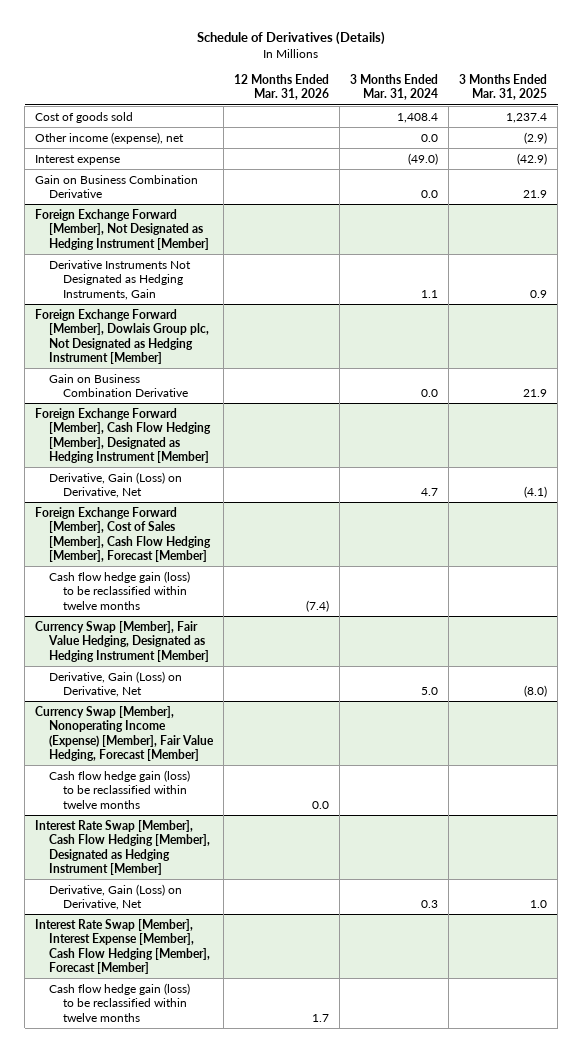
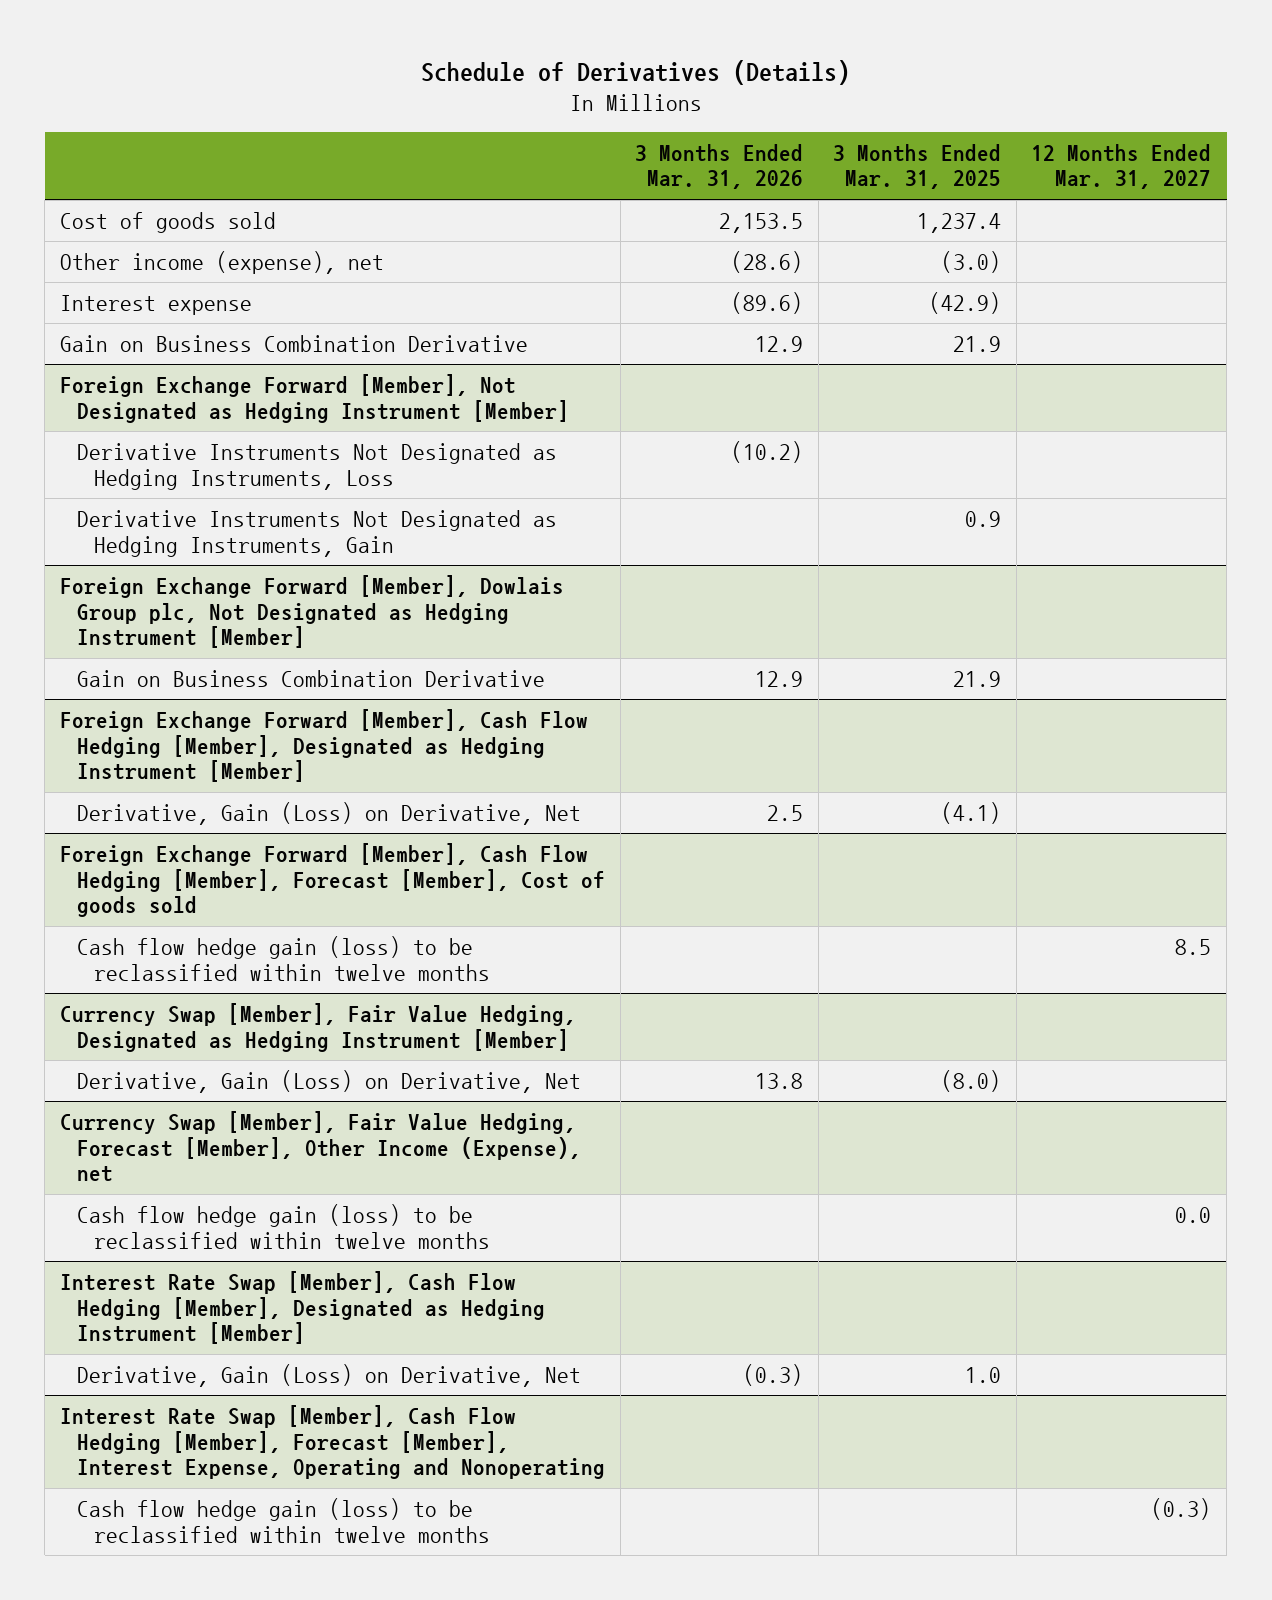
- | 12 Months Ended Mar. 31, 2026 | 3 Months Ended Mar. 31, 2024 | 3 Months Ended Mar. 31, 2025
+ | 3 Months Ended Mar. 31, 2026 | 3 Months Ended Mar. 31, 2025 | 12 Months Ended Mar. 31, 2027
- Other income (expense), net | | 0.0 | (2.9)
+ Other income (expense), net | (28.6) | (3.0) |
@ Foreign Exchange Forward [Member], Not Designated as Hedging Instrument [Member]
+ Derivative Instruments Not Designated as Hedging Instruments, Loss | (10.2) | |
- Foreign Exchange Forward [Member], Cost of Sales [Member], Cash Flow Hedging [Member], Forecast [Member]
+ Foreign Exchange Forward [Member], Cash Flow Hedging [Member], Forecast [Member], Cost of goods sold
- Currency Swap [Member], Nonoperating Income (Expense) [Member], Fair Value Hedging, Forecast [Member]
+ Currency Swap [Member], Fair Value Hedging, Forecast [Member], Other Income (Expense), net
- Interest Rate Swap [Member], Interest Expense [Member], Cash Flow Hedging [Member], Forecast [Member]
+ Interest Rate Swap [Member], Cash Flow Hedging [Member], Forecast [Member], Interest Expense, Operating and Nonoperating

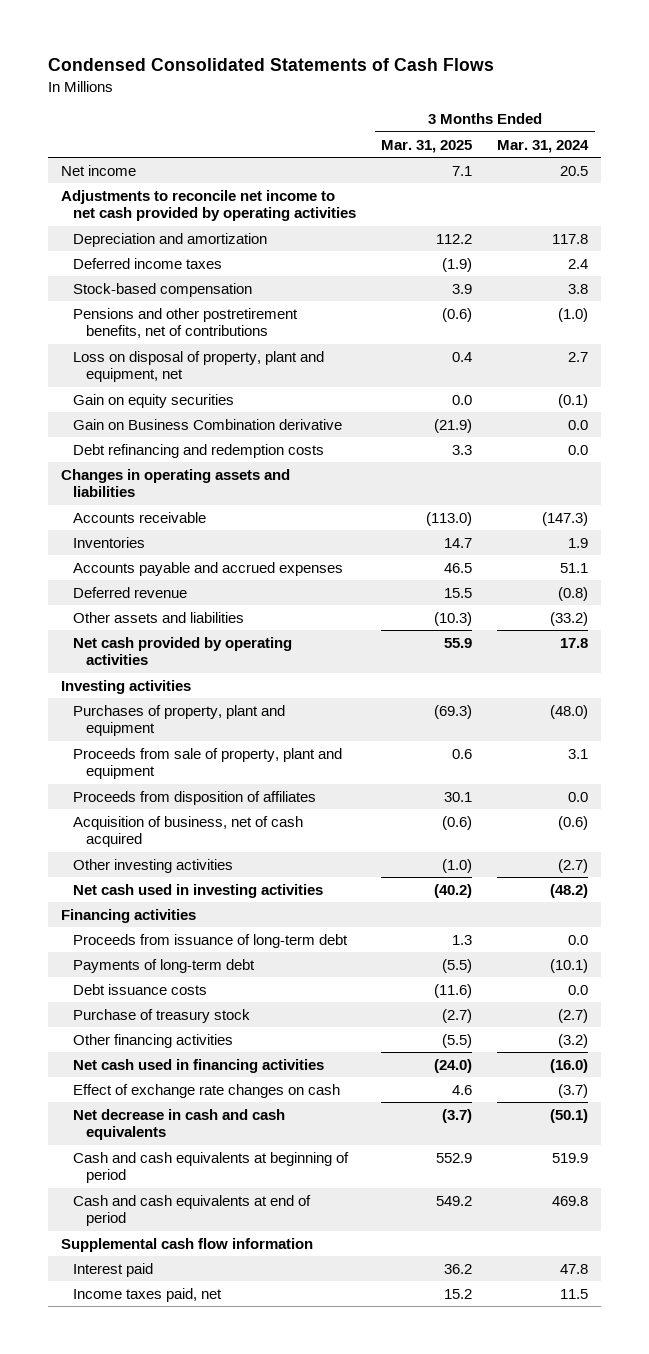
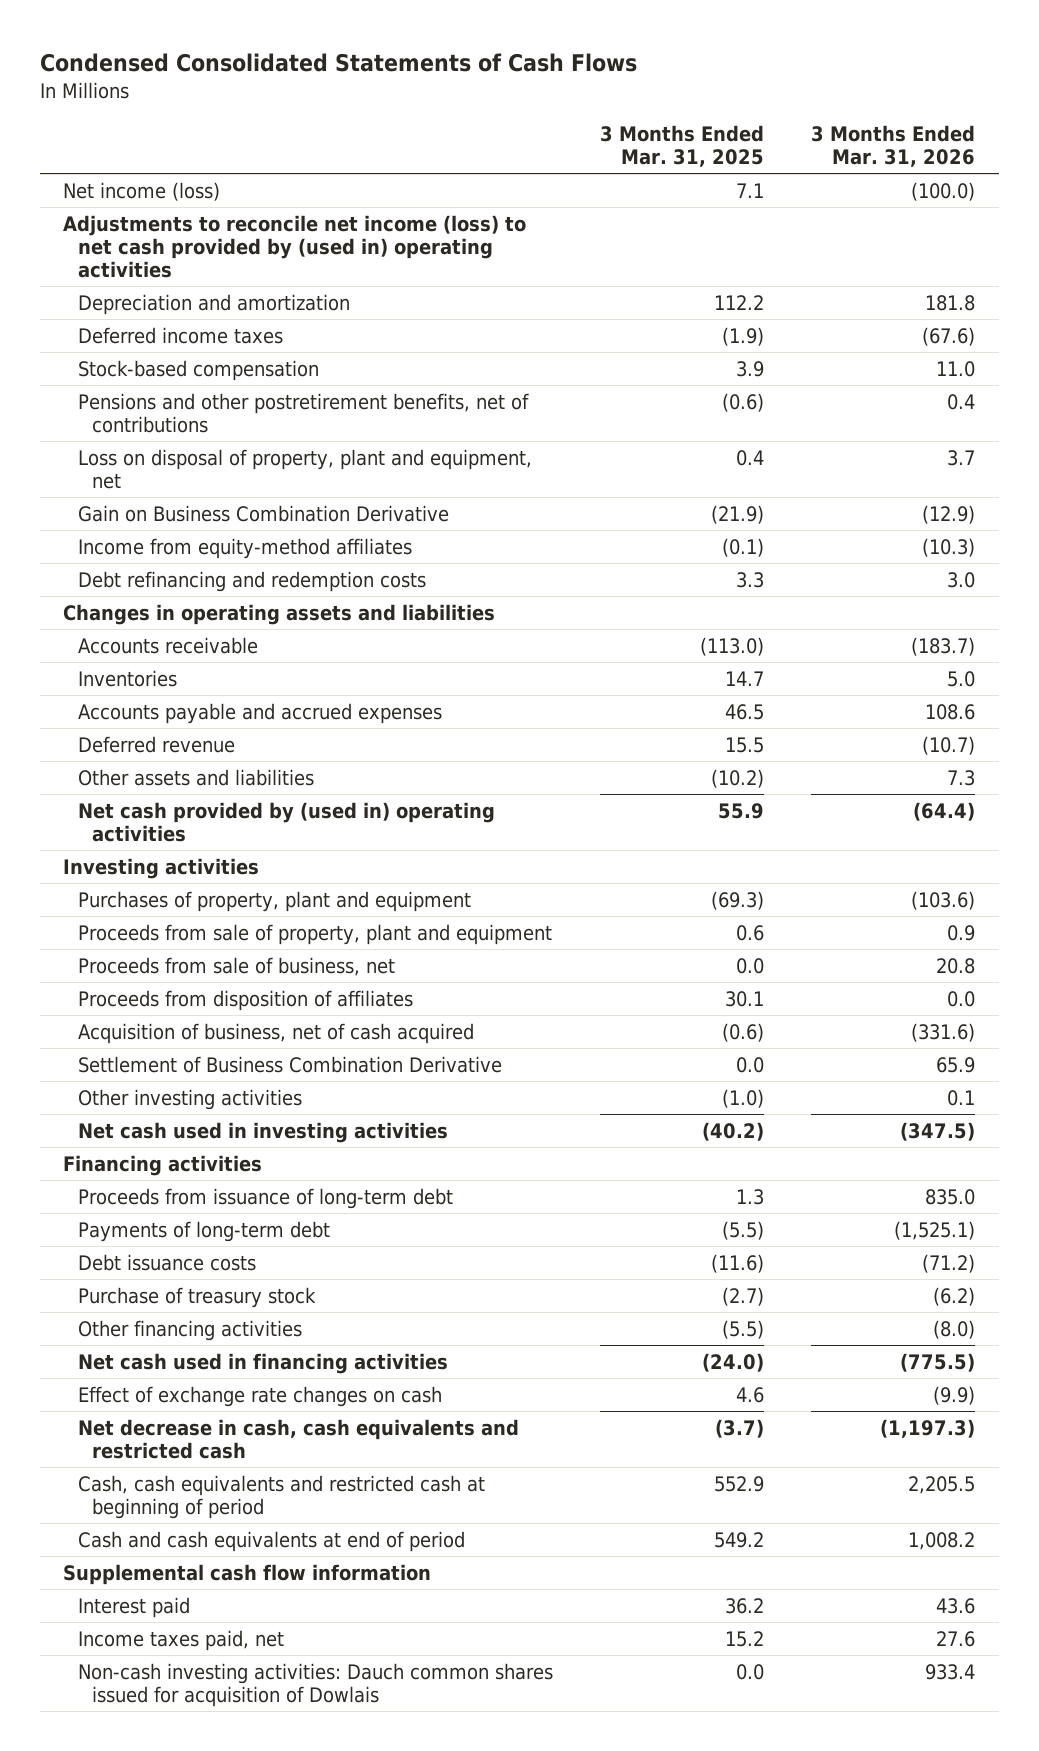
- | 3 Months Ended Mar. 31, 2025 | 3 Months Ended Mar. 31, 2024
+ | 3 Months Ended Mar. 31, 2025 | 3 Months Ended Mar. 31, 2026
- Net income | 7.1 | 20.5
- Adjustments to reconcile net income to net cash provided by operating activities
+ Net income (loss) | 7.1 | (100.0)
+ Adjustments to reconcile net income (loss) to net cash provided by (used in) operating activities
- Gain on equity securities | 0.0 | (0.1)
- Gain on Business Combination derivative | (21.9) | 0.0
+ Gain on Business Combination Derivative | (21.9) | (12.9)
+ Income from equity-method affiliates | (0.1) | (10.3)
- Other assets and liabilities | (10.3) | (33.2)
- Net cash provided by operating activities | 55.9 | 17.8
+ Other assets and liabilities | (10.2) | 7.3
+ Net cash provided by (used in) operating activities | 55.9 | (64.4)
+ Proceeds from sale of business, net | 0.0 | 20.8
+ Settlement of Business Combination Derivative | 0.0 | 65.9
- Net decrease in cash and cash equivalents | (3.7) | (50.1)
- Cash and cash equivalents at beginning of period | 552.9 | 519.9
+ Net decrease in cash, cash equivalents and restricted cash | (3.7) | (1,197.3)
+ Cash, cash equivalents and restricted cash at beginning of period | 552.9 | 2,205.5
+ Non-cash investing activities: Dauch common shares issued for acquisition of Dowlais | 0.0 | 933.4

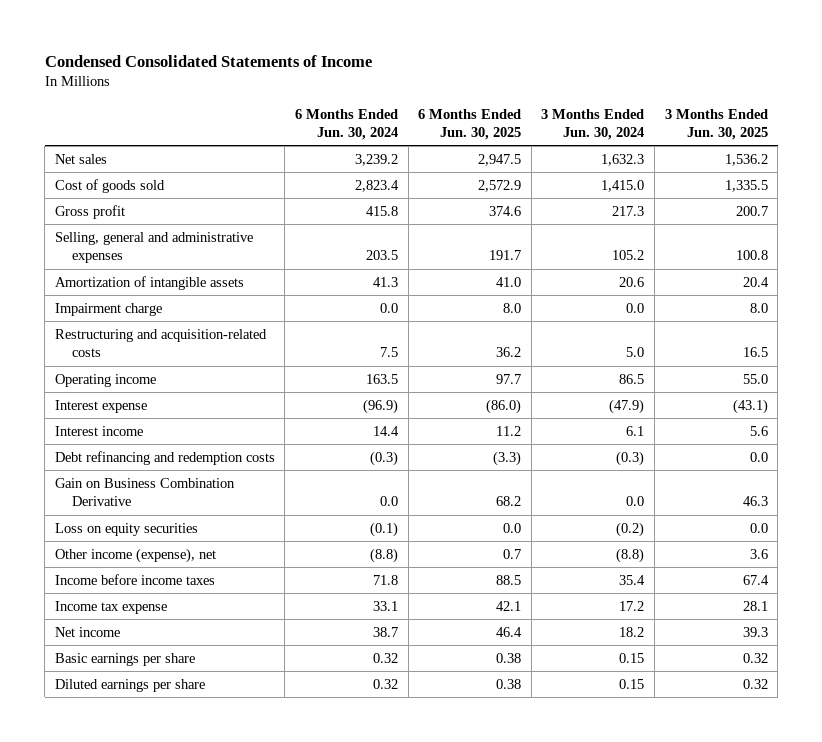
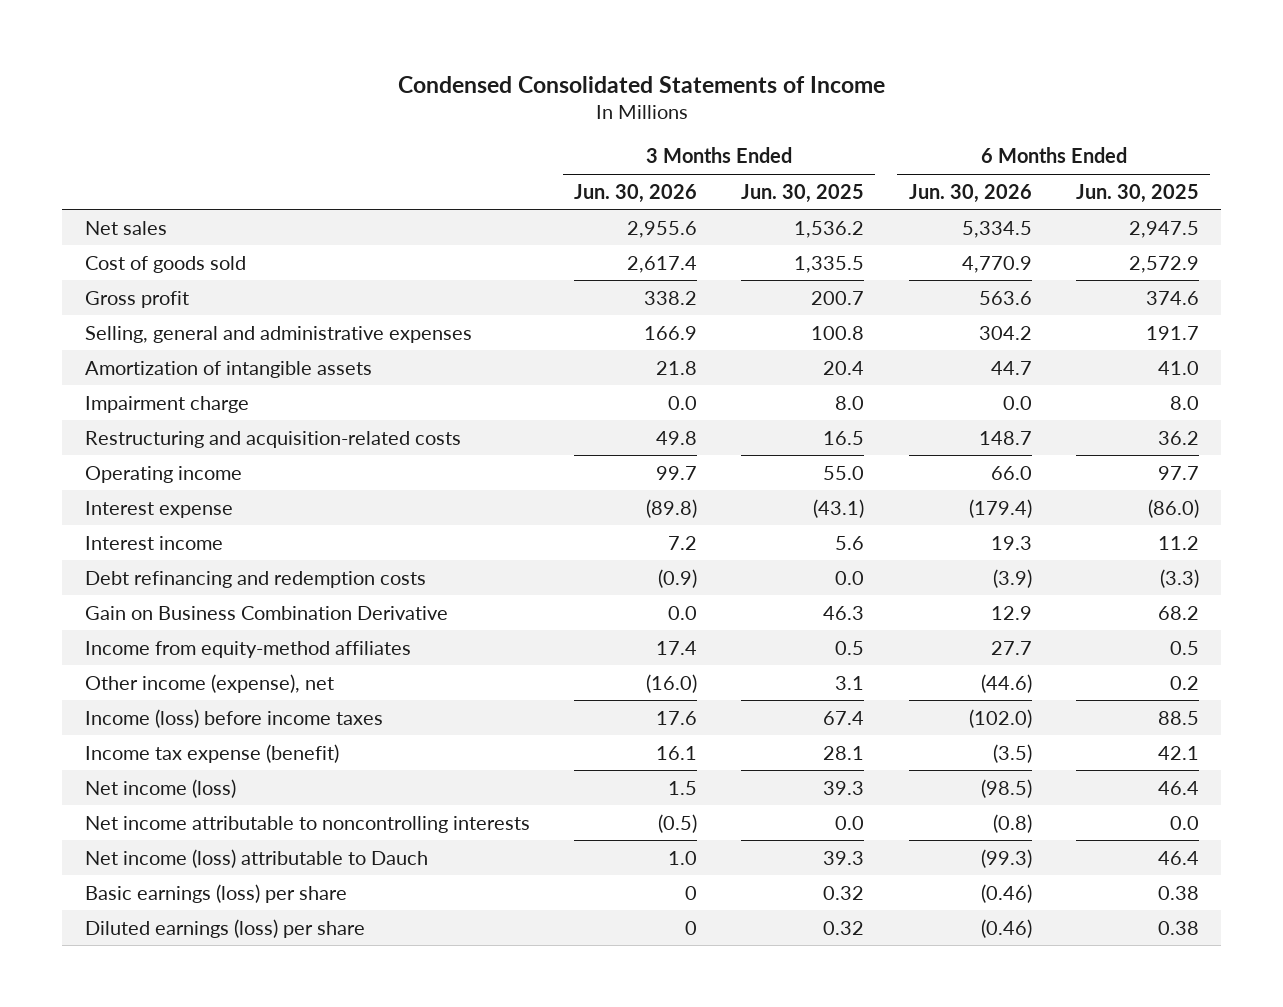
- | 6 Months Ended Jun. 30, 2024 | 6 Months Ended Jun. 30, 2025 | 3 Months Ended Jun. 30, 2024 | 3 Months Ended Jun. 30, 2025
+ | 3 Months Ended Jun. 30, 2026 | 3 Months Ended Jun. 30, 2025 | 6 Months Ended Jun. 30, 2026 | 6 Months Ended Jun. 30, 2025
- Loss on equity securities | (0.1) | 0.0 | (0.2) | 0.0
- Other income (expense), net | (8.8) | 0.7 | (8.8) | 3.6
- Income before income taxes | 71.8 | 88.5 | 35.4 | 67.4
- Income tax expense | 33.1 | 42.1 | 17.2 | 28.1
- Net income | 38.7 | 46.4 | 18.2 | 39.3
- Basic earnings per share | 0.32 | 0.38 | 0.15 | 0.32
- Diluted earnings per share | 0.32 | 0.38 | 0.15 | 0.32
+ Income from equity-method affiliates | 17.4 | 0.5 | 27.7 | 0.5
+ Other income (expense), net | (16.0) | 3.1 | (44.6) | 0.2
+ Income (loss) before income taxes | 17.6 | 67.4 | (102.0) | 88.5
+ Income tax expense (benefit) | 16.1 | 28.1 | (3.5) | 42.1
+ Net income (loss) | 1.5 | 39.3 | (98.5) | 46.4
+ Net income attributable to noncontrolling interests | (0.5) | 0.0 | (0.8) | 0.0
+ Net income (loss) attributable to Dauch | 1.0 | 39.3 | (99.3) | 46.4
+ Basic earnings (loss) per share | 0 | 0.32 | (0.46) | 0.38
+ Diluted earnings (loss) per share | 0 | 0.32 | (0.46) | 0.38

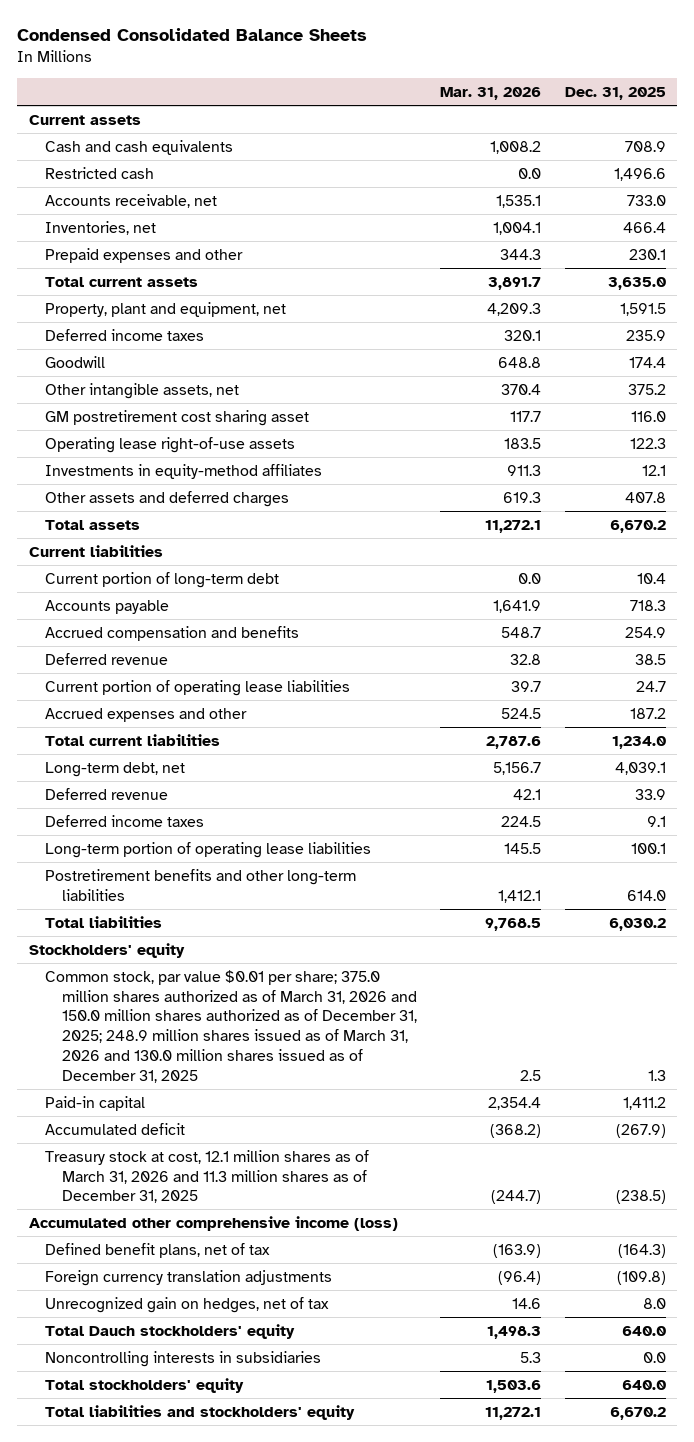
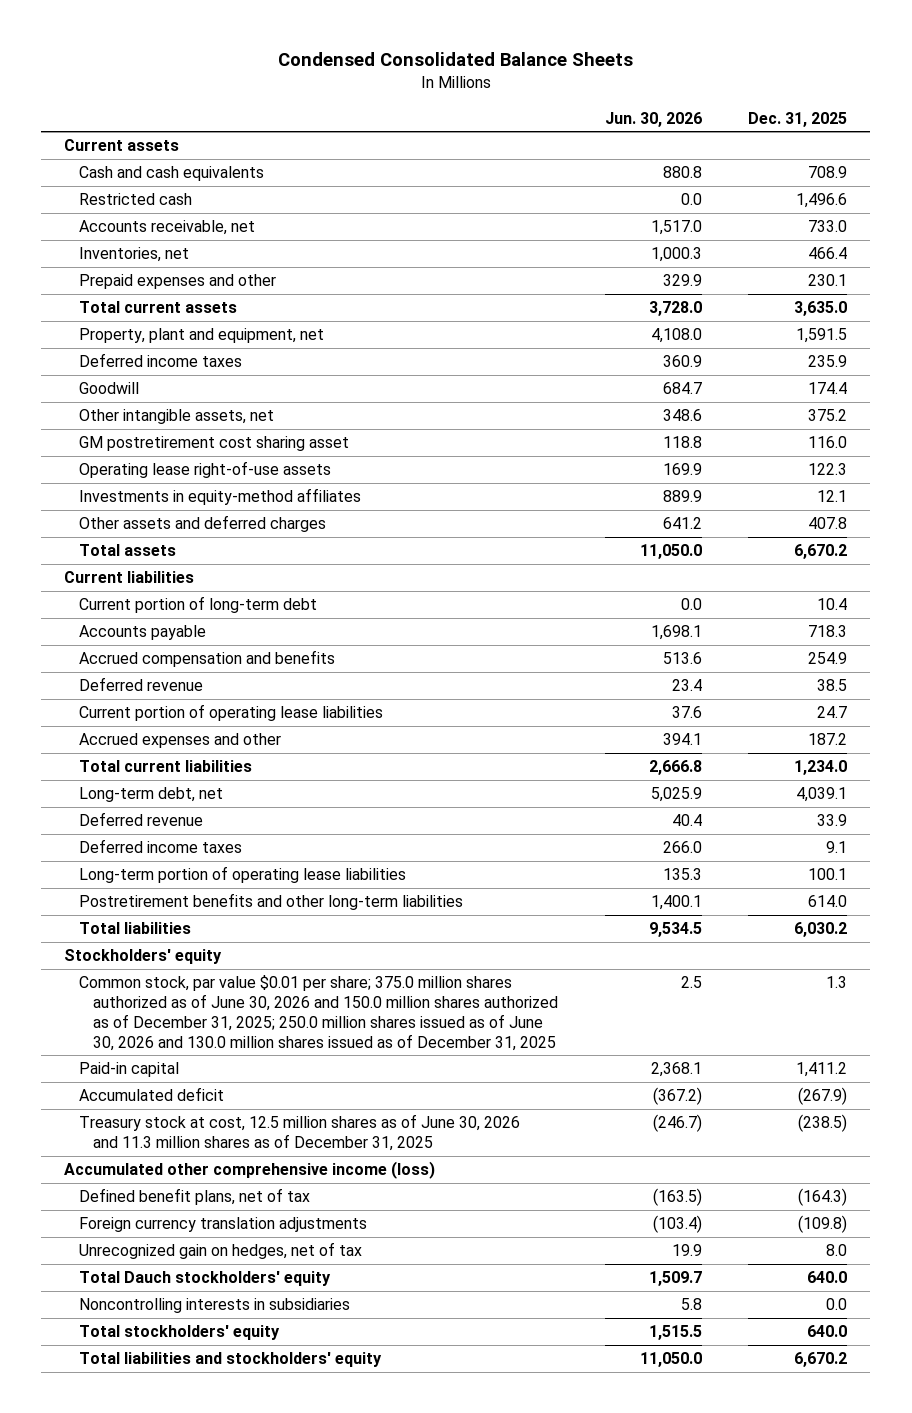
- | Mar. 31, 2026 | Dec. 31, 2025
+ | Jun. 30, 2026 | Dec. 31, 2025
- Common stock, par value $0.01 per share; 375.0 million shares authorized as of March 31, 2026 and 150.0 million shares authorized as of December 31, 2025; 248.9 million shares issued as of March 31, 2026 and 130.0 million shares issued as of December 31, 2025 | 2.5 | 1.3
+ Common stock, par value $0.01 per share; 375.0 million shares authorized as of June 30, 2026 and 150.0 million shares authorized as of December 31, 2025; 250.0 million shares issued as of June 30, 2026 and 130.0 million shares issued as of December 31, 2025 | 2.5 | 1.3
- Treasury stock at cost, 12.1 million shares as of March 31, 2026 and 11.3 million shares as of December 31, 2025 | (244.7) | (238.5)
+ Treasury stock at cost, 12.5 million shares as of June 30, 2026 and 11.3 million shares as of December 31, 2025 | (246.7) | (238.5)

